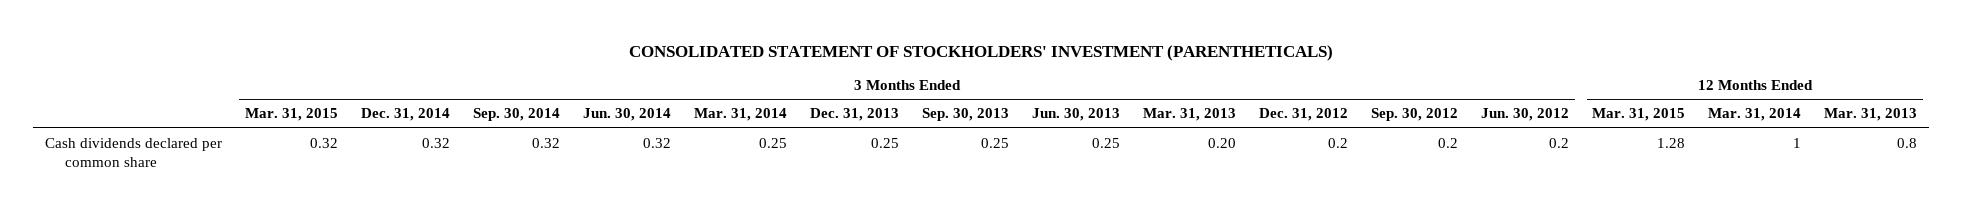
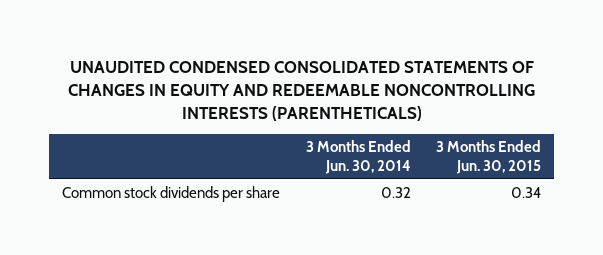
- CONSOLIDATED STATEMENT OF STOCKHOLDERS' INVESTMENT (PARENTHETICALS)
+ UNAUDITED CONDENSED CONSOLIDATED STATEMENTS OF CHANGES IN EQUITY AND REDEEMABLE NONCONTROLLING INTERESTS (PARENTHETICALS)
- | 3 Months Ended Mar. 31, 2015 | 3 Months Ended Dec. 31, 2014 | 3 Months Ended Sep. 30, 2014 | 3 Months Ended Jun. 30, 2014 | 3 Months Ended Mar. 31, 2014 | 3 Months Ended Dec. 31, 2013 | 3 Months Ended Sep. 30, 2013 | 3 Months Ended Jun. 30, 2013 | 3 Months Ended Mar. 31, 2013 | 3 Months Ended Dec. 31, 2012 | 3 Months Ended Sep. 30, 2012 | 3 Months Ended Jun. 30, 2012 | 12 Months Ended Mar. 31, 2015 | 12 Months Ended Mar. 31, 2014 | 12 Months Ended Mar. 31, 2013
+ | 3 Months Ended Jun. 30, 2014 | 3 Months Ended Jun. 30, 2015
- Cash dividends declared per common share | 0.32 | 0.32 | 0.32 | 0.32 | 0.25 | 0.25 | 0.25 | 0.25 | 0.20 | 0.2 | 0.2 | 0.2 | 1.28 | 1 | 0.8
+ Common stock dividends per share | 0.32 | 0.34

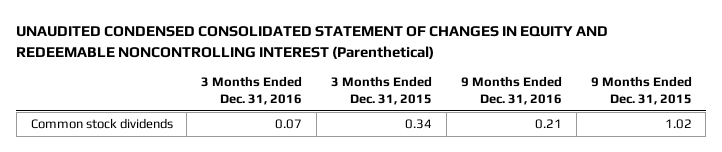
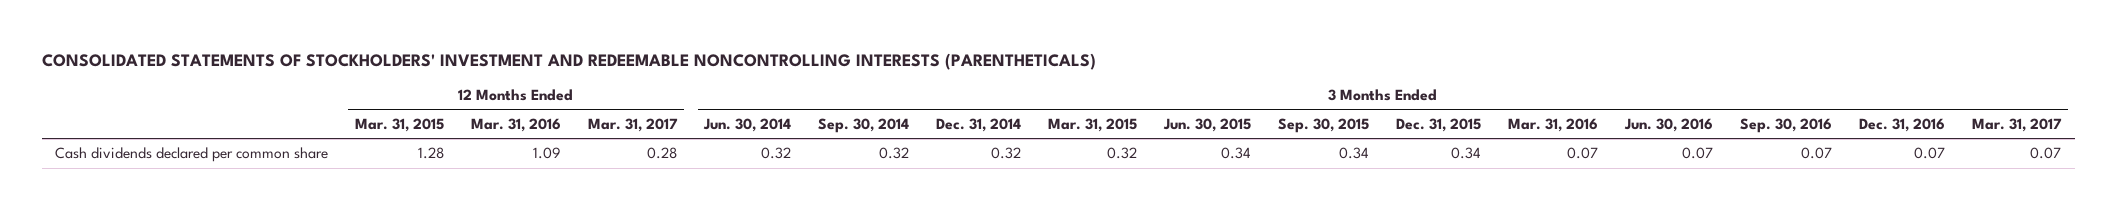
- UNAUDITED CONDENSED CONSOLIDATED STATEMENT OF CHANGES IN EQUITY AND REDEEMABLE NONCONTROLLING INTEREST (Parenthetical)
+ CONSOLIDATED STATEMENTS OF STOCKHOLDERS' INVESTMENT AND REDEEMABLE NONCONTROLLING INTERESTS (PARENTHETICALS)
- | 3 Months Ended Dec. 31, 2016 | 3 Months Ended Dec. 31, 2015 | 9 Months Ended Dec. 31, 2016 | 9 Months Ended Dec. 31, 2015
+ | 12 Months Ended Mar. 31, 2015 | 12 Months Ended Mar. 31, 2016 | 12 Months Ended Mar. 31, 2017 | 3 Months Ended Jun. 30, 2014 | 3 Months Ended Sep. 30, 2014 | 3 Months Ended Dec. 31, 2014 | 3 Months Ended Mar. 31, 2015 | 3 Months Ended Jun. 30, 2015 | 3 Months Ended Sep. 30, 2015 | 3 Months Ended Dec. 31, 2015 | 3 Months Ended Mar. 31, 2016 | 3 Months Ended Jun. 30, 2016 | 3 Months Ended Sep. 30, 2016 | 3 Months Ended Dec. 31, 2016 | 3 Months Ended Mar. 31, 2017
- Common stock dividends | 0.07 | 0.34 | 0.21 | 1.02
+ Cash dividends declared per common share | 1.28 | 1.09 | 0.28 | 0.32 | 0.32 | 0.32 | 0.32 | 0.34 | 0.34 | 0.34 | 0.07 | 0.07 | 0.07 | 0.07 | 0.07

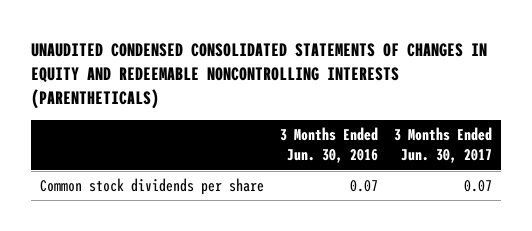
- CONSOLIDATED STATEMENTS OF STOCKHOLDERS' INVESTMENT AND REDEEMABLE NONCONTROLLING INTERESTS (PARENTHETICALS)
+ UNAUDITED CONDENSED CONSOLIDATED STATEMENTS OF CHANGES IN EQUITY AND REDEEMABLE NONCONTROLLING INTERESTS (PARENTHETICALS)
- | 12 Months Ended Mar. 31, 2015 | 12 Months Ended Mar. 31, 2016 | 12 Months Ended Mar. 31, 2017 | 3 Months Ended Jun. 30, 2014 | 3 Months Ended Sep. 30, 2014 | 3 Months Ended Dec. 31, 2014 | 3 Months Ended Mar. 31, 2015 | 3 Months Ended Jun. 30, 2015 | 3 Months Ended Sep. 30, 2015 | 3 Months Ended Dec. 31, 2015 | 3 Months Ended Mar. 31, 2016 | 3 Months Ended Jun. 30, 2016 | 3 Months Ended Sep. 30, 2016 | 3 Months Ended Dec. 31, 2016 | 3 Months Ended Mar. 31, 2017
+ | 3 Months Ended Jun. 30, 2016 | 3 Months Ended Jun. 30, 2017
- Cash dividends declared per common share | 1.28 | 1.09 | 0.28 | 0.32 | 0.32 | 0.32 | 0.32 | 0.34 | 0.34 | 0.34 | 0.07 | 0.07 | 0.07 | 0.07 | 0.07
+ Common stock dividends per share | 0.07 | 0.07

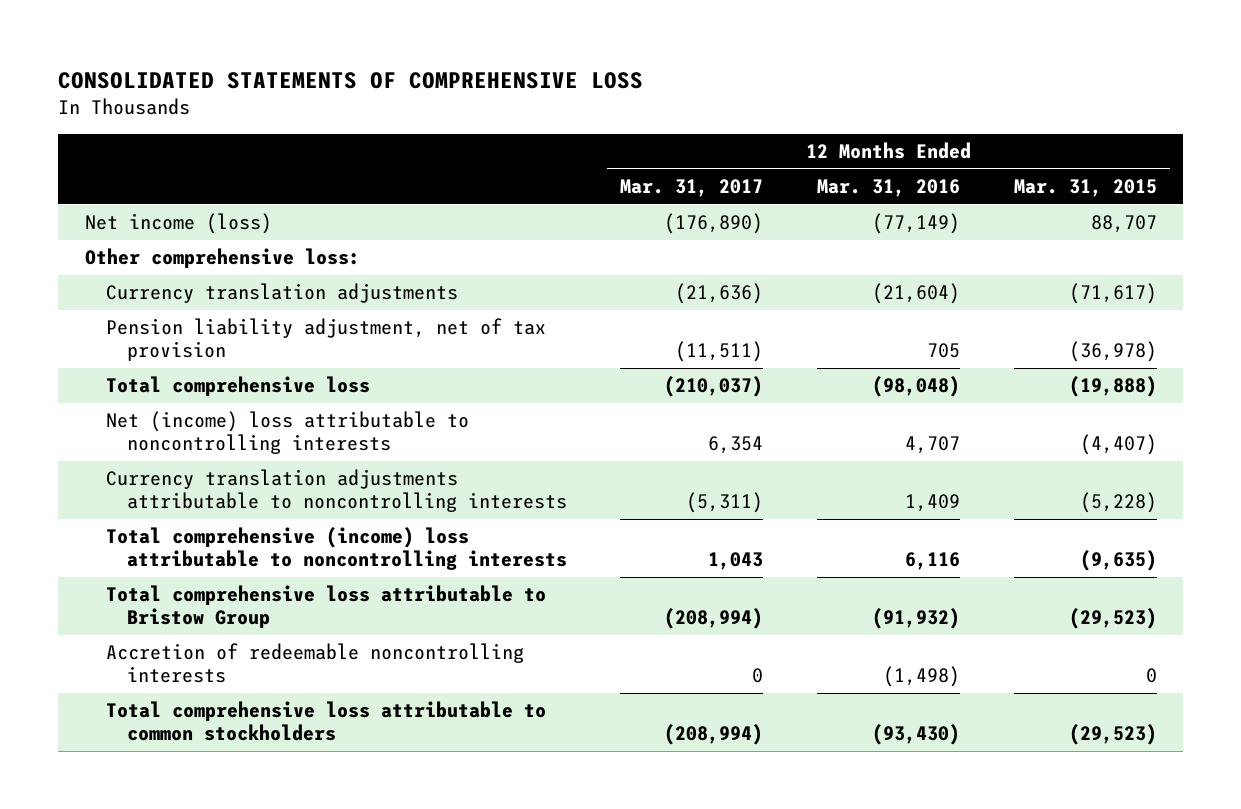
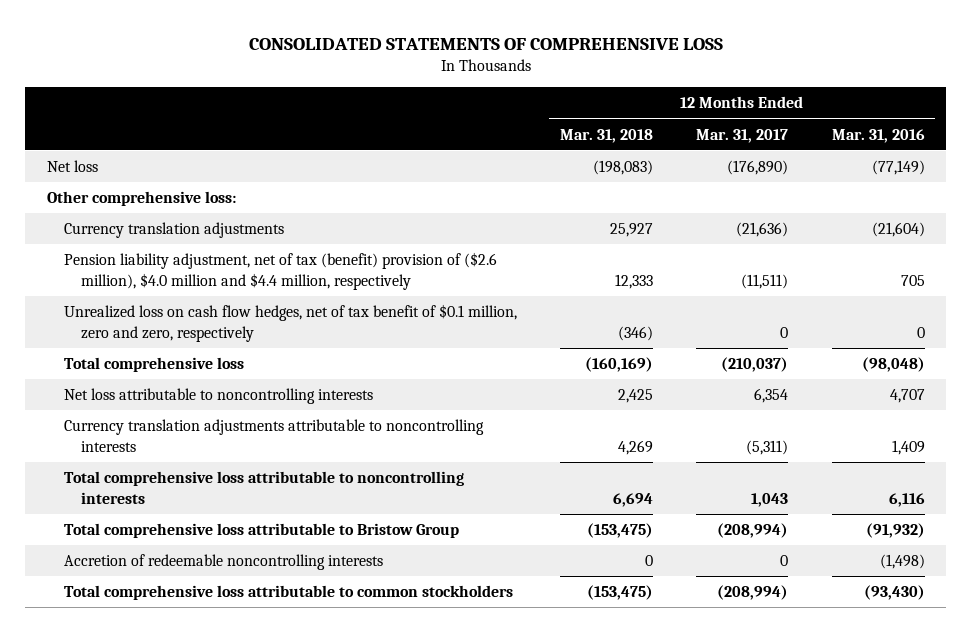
- | 12 Months Ended Mar. 31, 2017 | 12 Months Ended Mar. 31, 2016 | 12 Months Ended Mar. 31, 2015
+ | 12 Months Ended Mar. 31, 2018 | 12 Months Ended Mar. 31, 2017 | 12 Months Ended Mar. 31, 2016
- Net income (loss) | (176,890) | (77,149) | 88,707
+ Net loss | (198,083) | (176,890) | (77,149)
- Pension liability adjustment, net of tax provision | (11,511) | 705 | (36,978)
+ Pension liability adjustment, net of tax (benefit) provision of ($2.6 million), $4.0 million and $4.4 million, respectively | 12,333 | (11,511) | 705
+ Unrealized loss on cash flow hedges, net of tax benefit of $0.1 million, zero and zero, respectively | (346) | 0 | 0
- Net (income) loss attributable to noncontrolling interests | 6,354 | 4,707 | (4,407)
+ Net loss attributable to noncontrolling interests | 2,425 | 6,354 | 4,707
- Total comprehensive (income) loss attributable to noncontrolling interests | 1,043 | 6,116 | (9,635)
+ Total comprehensive loss attributable to noncontrolling interests | 6,694 | 1,043 | 6,116

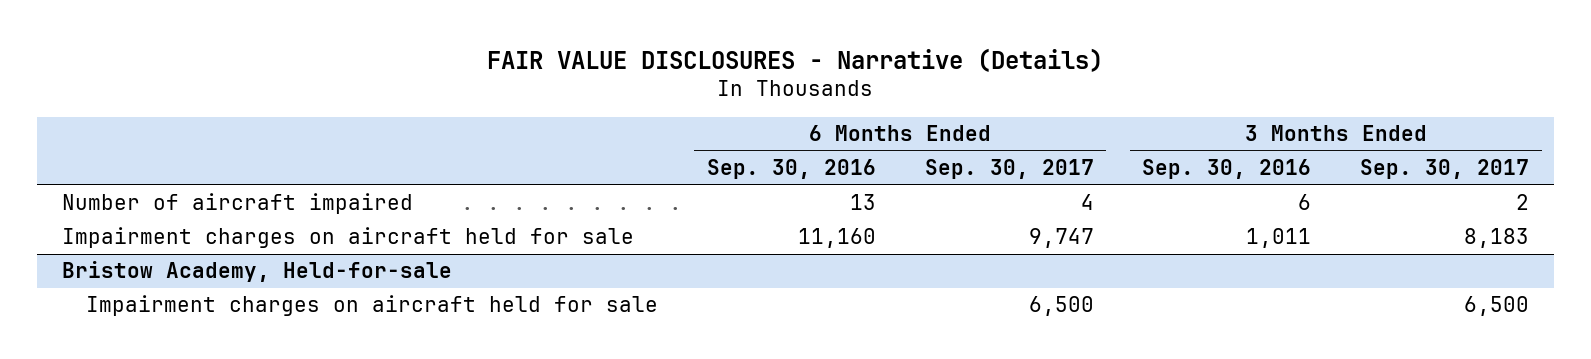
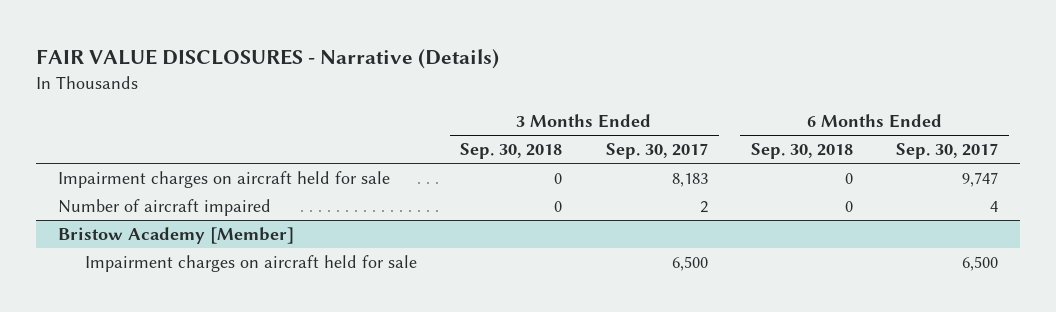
- | 6 Months Ended Sep. 30, 2016 | 6 Months Ended Sep. 30, 2017 | 3 Months Ended Sep. 30, 2016 | 3 Months Ended Sep. 30, 2017
+ | 3 Months Ended Sep. 30, 2018 | 3 Months Ended Sep. 30, 2017 | 6 Months Ended Sep. 30, 2018 | 6 Months Ended Sep. 30, 2017
- Bristow Academy, Held-for-sale
moved down: Number of aircraft impaired | 0 | 2 | 0 | 4
+ Bristow Academy [Member]

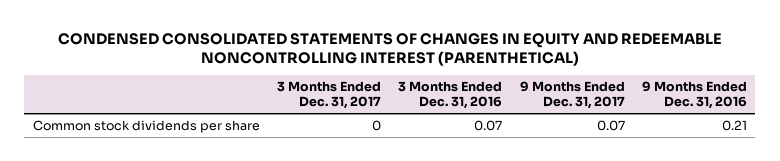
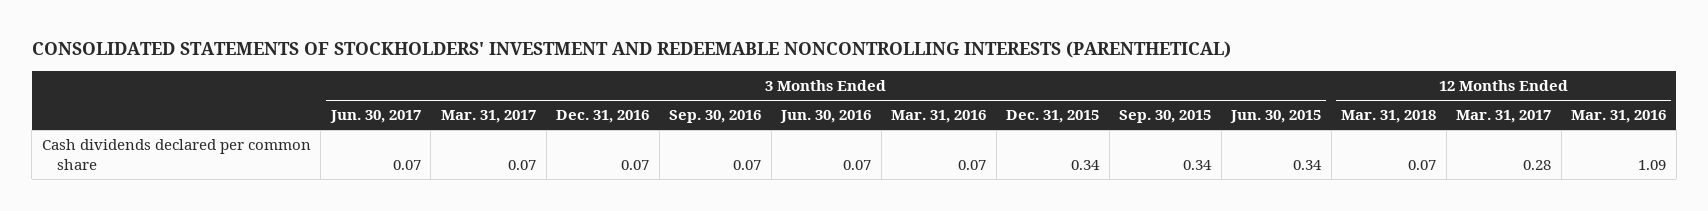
- CONDENSED CONSOLIDATED STATEMENTS OF CHANGES IN EQUITY AND REDEEMABLE NONCONTROLLING INTEREST (PARENTHETICAL)
+ CONSOLIDATED STATEMENTS OF STOCKHOLDERS' INVESTMENT AND REDEEMABLE NONCONTROLLING INTERESTS (PARENTHETICAL)
- | 3 Months Ended Dec. 31, 2017 | 3 Months Ended Dec. 31, 2016 | 9 Months Ended Dec. 31, 2017 | 9 Months Ended Dec. 31, 2016
+ | 3 Months Ended Jun. 30, 2017 | 3 Months Ended Mar. 31, 2017 | 3 Months Ended Dec. 31, 2016 | 3 Months Ended Sep. 30, 2016 | 3 Months Ended Jun. 30, 2016 | 3 Months Ended Mar. 31, 2016 | 3 Months Ended Dec. 31, 2015 | 3 Months Ended Sep. 30, 2015 | 3 Months Ended Jun. 30, 2015 | 12 Months Ended Mar. 31, 2018 | 12 Months Ended Mar. 31, 2017 | 12 Months Ended Mar. 31, 2016
- Common stock dividends per share | 0 | 0.07 | 0.07 | 0.21
+ Cash dividends declared per common share | 0.07 | 0.07 | 0.07 | 0.07 | 0.07 | 0.07 | 0.34 | 0.34 | 0.34 | 0.07 | 0.28 | 1.09

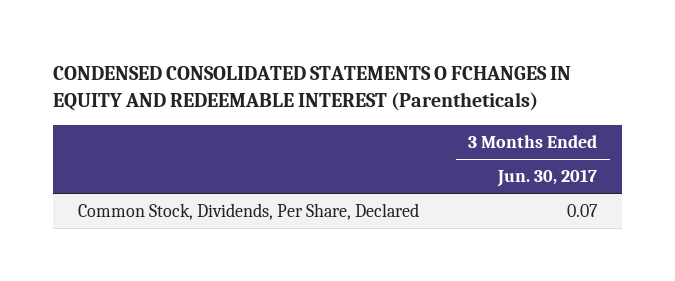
- CONSOLIDATED STATEMENTS OF STOCKHOLDERS' INVESTMENT AND REDEEMABLE NONCONTROLLING INTERESTS (PARENTHETICAL)
+ CONDENSED CONSOLIDATED STATEMENTS O FCHANGES IN EQUITY AND REDEEMABLE INTEREST (Parentheticals)
- | 3 Months Ended Jun. 30, 2017 | 3 Months Ended Mar. 31, 2017 | 3 Months Ended Dec. 31, 2016 | 3 Months Ended Sep. 30, 2016 | 3 Months Ended Jun. 30, 2016 | 3 Months Ended Mar. 31, 2016 | 3 Months Ended Dec. 31, 2015 | 3 Months Ended Sep. 30, 2015 | 3 Months Ended Jun. 30, 2015 | 12 Months Ended Mar. 31, 2018 | 12 Months Ended Mar. 31, 2017 | 12 Months Ended Mar. 31, 2016
+ | 3 Months Ended Jun. 30, 2017
- Cash dividends declared per common share | 0.07 | 0.07 | 0.07 | 0.07 | 0.07 | 0.07 | 0.34 | 0.34 | 0.34 | 0.07 | 0.28 | 1.09
+ Common Stock, Dividends, Per Share, Declared | 0.07

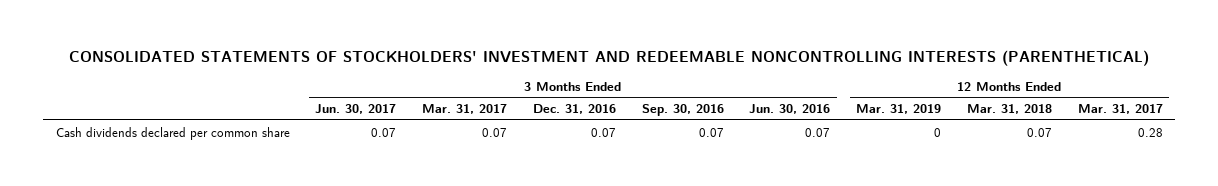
- CONDENSED CONSOLIDATED STATEMENTS O FCHANGES IN EQUITY AND REDEEMABLE INTEREST (Parentheticals)
+ CONSOLIDATED STATEMENTS OF STOCKHOLDERS' INVESTMENT AND REDEEMABLE NONCONTROLLING INTERESTS (PARENTHETICAL)
- | 3 Months Ended Jun. 30, 2017
+ | 3 Months Ended Jun. 30, 2017 | 3 Months Ended Mar. 31, 2017 | 3 Months Ended Dec. 31, 2016 | 3 Months Ended Sep. 30, 2016 | 3 Months Ended Jun. 30, 2016 | 12 Months Ended Mar. 31, 2019 | 12 Months Ended Mar. 31, 2018 | 12 Months Ended Mar. 31, 2017
- Common Stock, Dividends, Per Share, Declared | 0.07
+ Cash dividends declared per common share | 0.07 | 0.07 | 0.07 | 0.07 | 0.07 | 0 | 0.07 | 0.28

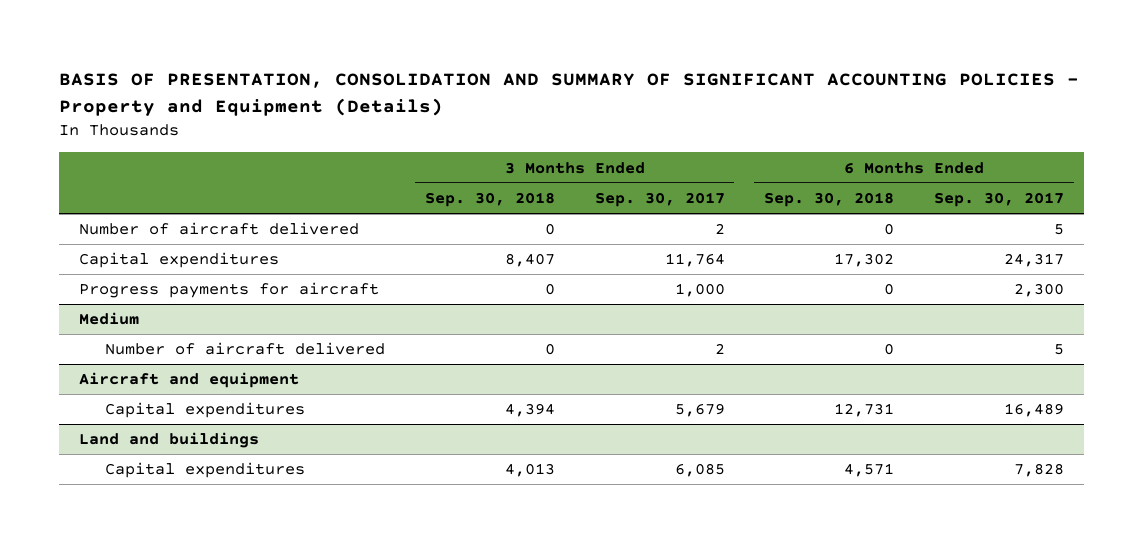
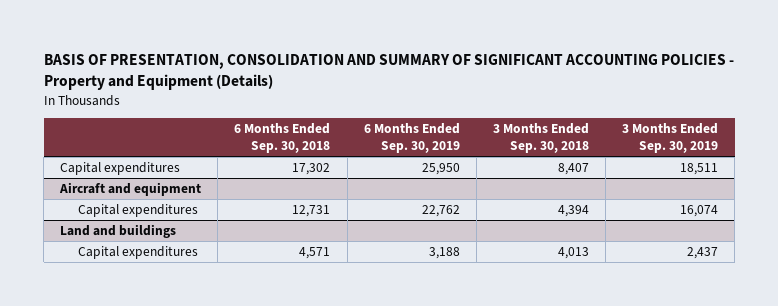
- | 3 Months Ended Sep. 30, 2018 | 3 Months Ended Sep. 30, 2017 | 6 Months Ended Sep. 30, 2018 | 6 Months Ended Sep. 30, 2017
+ | 6 Months Ended Sep. 30, 2018 | 6 Months Ended Sep. 30, 2019 | 3 Months Ended Sep. 30, 2018 | 3 Months Ended Sep. 30, 2019
- Number of aircraft delivered | 0 | 2 | 0 | 5
- Progress payments for aircraft | 0 | 1,000 | 0 | 2,300
- Medium
- Number of aircraft delivered | 0 | 2 | 0 | 5

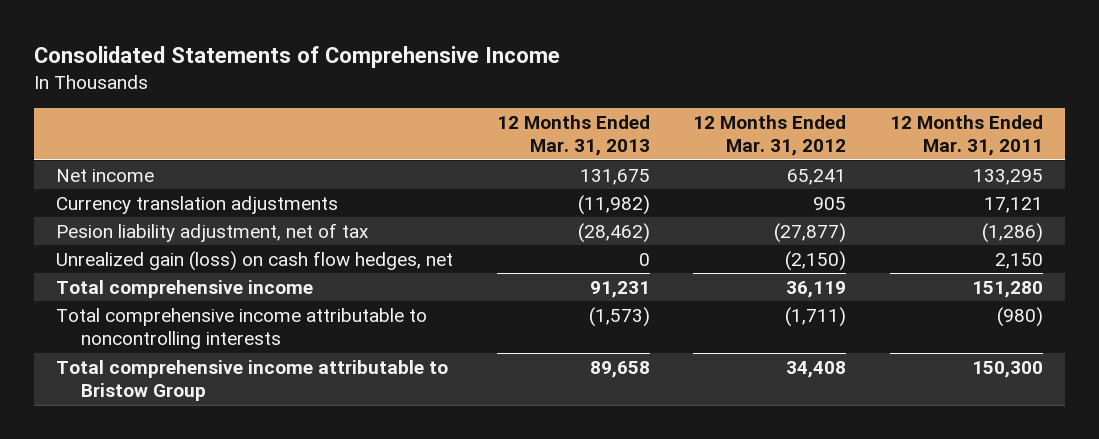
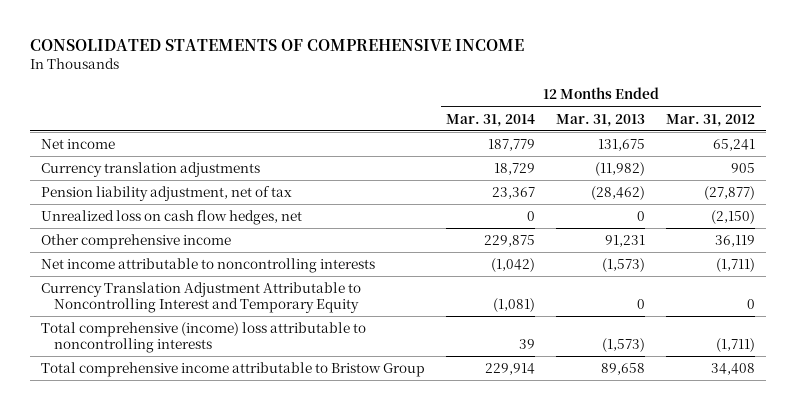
- Consolidated Statements of Comprehensive Income
+ CONSOLIDATED STATEMENTS OF COMPREHENSIVE INCOME
- | 12 Months Ended Mar. 31, 2013 | 12 Months Ended Mar. 31, 2012 | 12 Months Ended Mar. 31, 2011
+ | 12 Months Ended Mar. 31, 2014 | 12 Months Ended Mar. 31, 2013 | 12 Months Ended Mar. 31, 2012
- Pesion liability adjustment, net of tax | (28,462) | (27,877) | (1,286)
- Unrealized gain (loss) on cash flow hedges, net | 0 | (2,150) | 2,150
- Total comprehensive income | 91,231 | 36,119 | 151,280
- Total comprehensive income attributable to noncontrolling interests | (1,573) | (1,711) | (980)
+ Pension liability adjustment, net of tax | 23,367 | (28,462) | (27,877)
+ Unrealized loss on cash flow hedges, net | 0 | 0 | (2,150)
+ Other comprehensive income | 229,875 | 91,231 | 36,119
+ Net income attributable to noncontrolling interests | (1,042) | (1,573) | (1,711)
+ Currency Translation Adjustment Attributable to Noncontrolling Interest and Temporary Equity | (1,081) | 0 | 0
+ Total comprehensive (income) loss attributable to noncontrolling interests | 39 | (1,573) | (1,711)

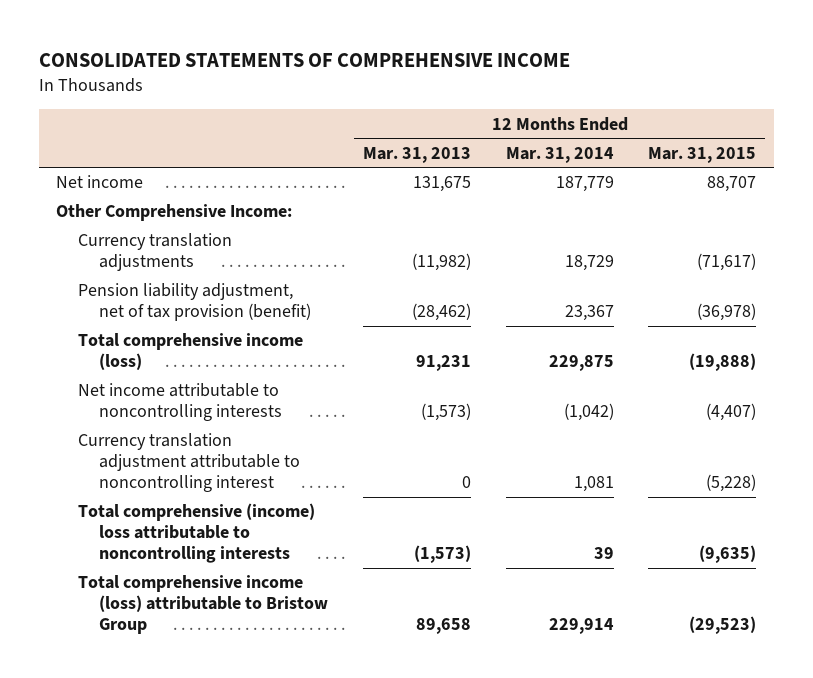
- | 12 Months Ended Mar. 31, 2014 | 12 Months Ended Mar. 31, 2013 | 12 Months Ended Mar. 31, 2012
+ | 12 Months Ended Mar. 31, 2013 | 12 Months Ended Mar. 31, 2014 | 12 Months Ended Mar. 31, 2015
+ Other Comprehensive Income:
- Pension liability adjustment, net of tax | 23,367 | (28,462) | (27,877)
- Unrealized loss on cash flow hedges, net | 0 | 0 | (2,150)
- Other comprehensive income | 229,875 | 91,231 | 36,119
+ Pension liability adjustment, net of tax provision (benefit) | (28,462) | 23,367 | (36,978)
+ Total comprehensive income (loss) | 91,231 | 229,875 | (19,888)
- Currency Translation Adjustment Attributable to Noncontrolling Interest and Temporary Equity | (1,081) | 0 | 0
+ Currency translation adjustment attributable to noncontrolling interest | 0 | 1,081 | (5,228)
- Total comprehensive income attributable to Bristow Group | 229,914 | 89,658 | 34,408
+ Total comprehensive income (loss) attributable to Bristow Group | 89,658 | 229,914 | (29,523)

